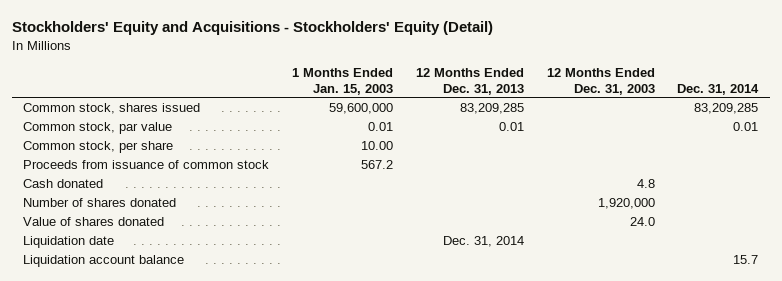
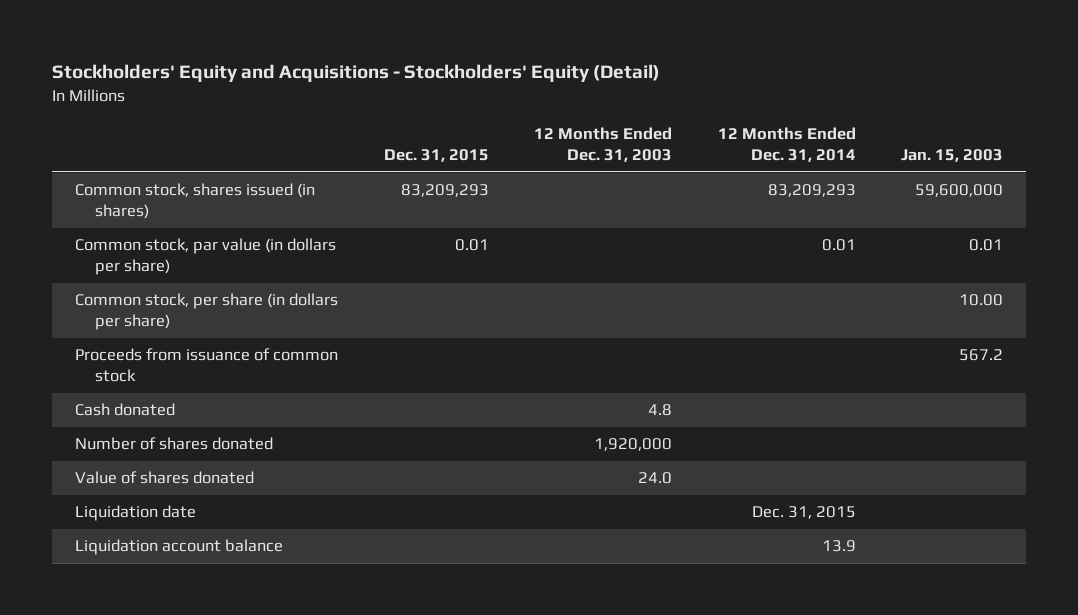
- | 1 Months Ended Jan. 15, 2003 | 12 Months Ended Dec. 31, 2013 | 12 Months Ended Dec. 31, 2003 | Dec. 31, 2014
+ | Dec. 31, 2015 | 12 Months Ended Dec. 31, 2003 | 12 Months Ended Dec. 31, 2014 | Jan. 15, 2003
- Common stock, shares issued | 59,600,000 | 83,209,285 | | 83,209,285
- Common stock, par value | 0.01 | 0.01 | | 0.01
- Common stock, per share | 10.00 | | |
+ Common stock, shares issued (in shares) | 83,209,293 | | 83,209,293 | 59,600,000
+ Common stock, par value (in dollars per share) | 0.01 | | 0.01 | 0.01
+ Common stock, per share (in dollars per share) | | | | 10.00

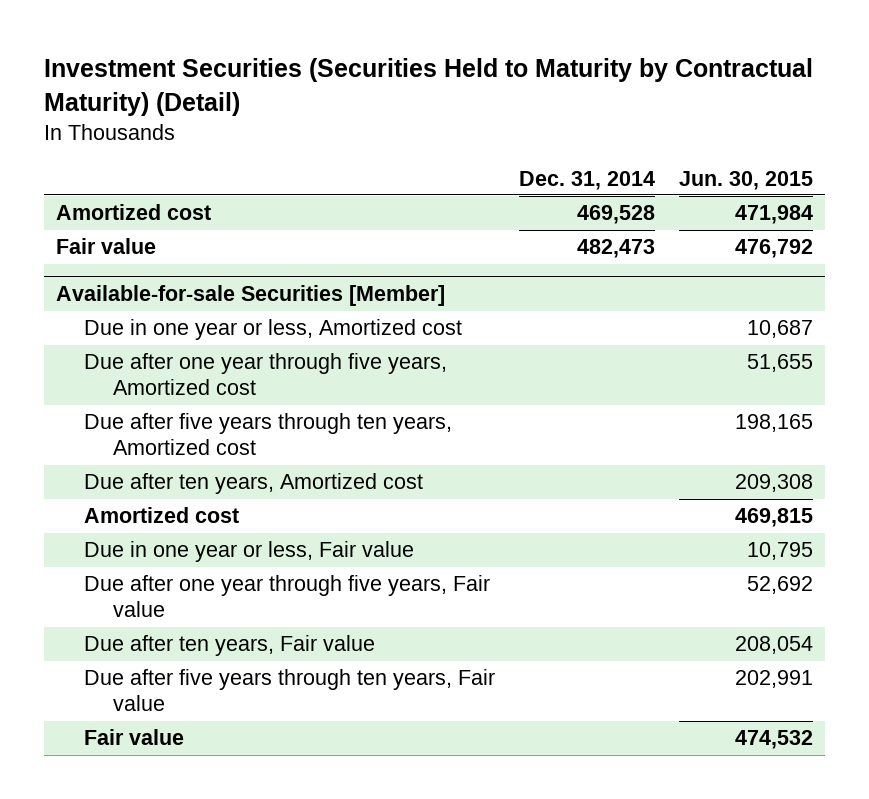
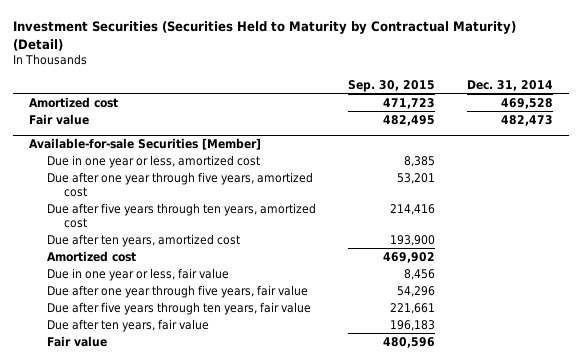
- | Dec. 31, 2014 | Jun. 30, 2015
+ | Sep. 30, 2015 | Dec. 31, 2014
@ Available-for-sale Securities [Member]
- Due in one year or less, Amortized cost | | 10,687
- Due after one year through five years, Amortized cost | | 51,655
- Due after five years through ten years, Amortized cost | | 198,165
- Due after ten years, Amortized cost | | 209,308
+ Due in one year or less, amortized cost | 8,385 |
+ Due after one year through five years, amortized cost | 53,201 |
+ Due after five years through ten years, amortized cost | 214,416 |
+ Due after ten years, amortized cost | 193,900 |
- Due in one year or less, Fair value | | 10,795
- Due after one year through five years, Fair value | | 52,692
- Due after ten years, Fair value | | 208,054
- Due after five years through ten years, Fair value | | 202,991
+ Due in one year or less, fair value | 8,456 |
+ Due after one year through five years, fair value | 54,296 |
+ Due after five years through ten years, fair value | 221,661 |
+ Due after ten years, fair value | 196,183 |

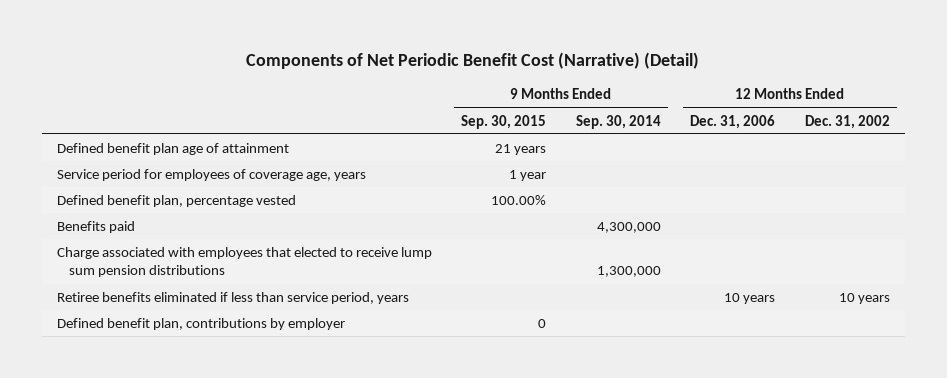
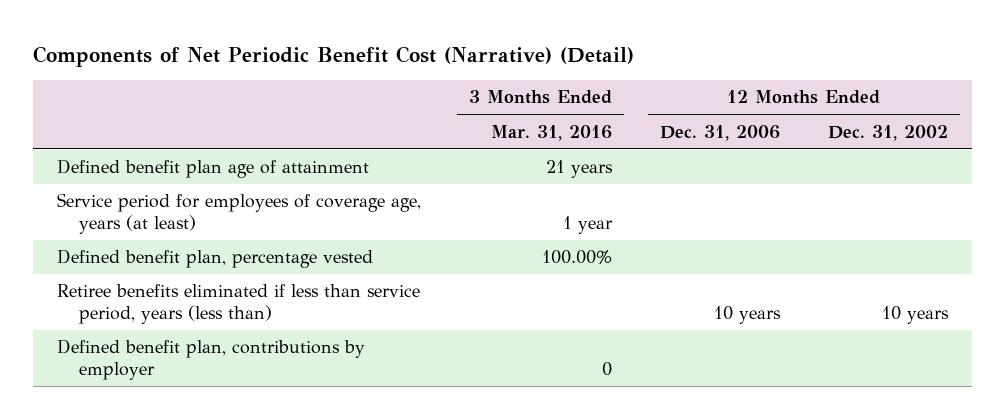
- | 9 Months Ended Sep. 30, 2015 | 9 Months Ended Sep. 30, 2014 | 12 Months Ended Dec. 31, 2006 | 12 Months Ended Dec. 31, 2002
+ | 3 Months Ended Mar. 31, 2016 | 12 Months Ended Dec. 31, 2006 | 12 Months Ended Dec. 31, 2002
- Service period for employees of coverage age, years | 1 year | | |
+ Service period for employees of coverage age, years (at least) | 1 year | |
- Benefits paid | | 4,300,000 | |
- Charge associated with employees that elected to receive lump sum pension distributions | | 1,300,000 | |
- Retiree benefits eliminated if less than service period, years | | | 10 years | 10 years
+ Retiree benefits eliminated if less than service period, years (less than) | | 10 years | 10 years

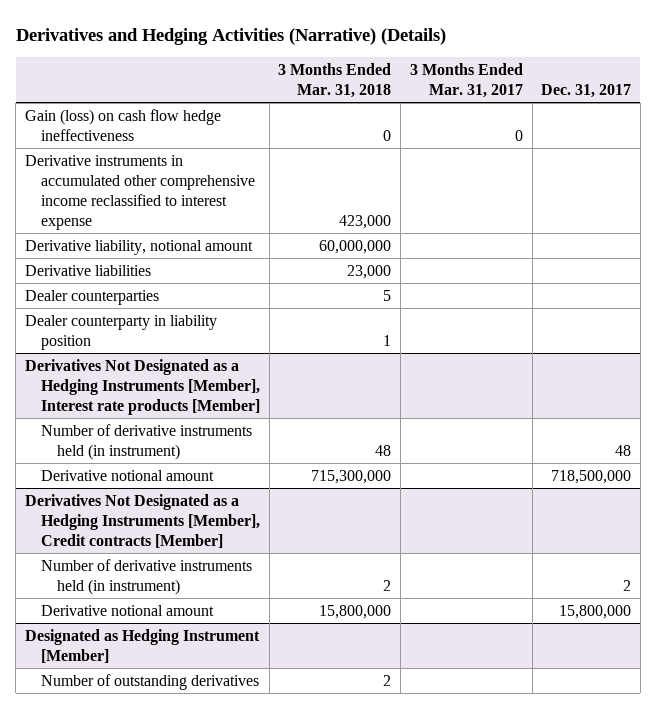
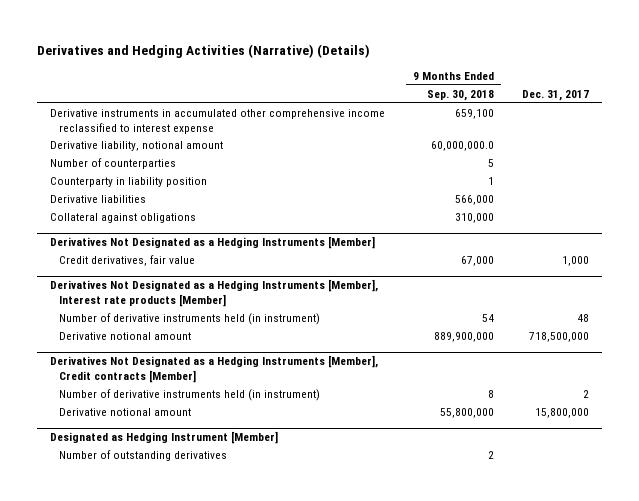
- | 3 Months Ended Mar. 31, 2018 | 3 Months Ended Mar. 31, 2017 | Dec. 31, 2017
+ | 9 Months Ended Sep. 30, 2018 | Dec. 31, 2017
- Gain (loss) on cash flow hedge ineffectiveness | 0 | 0 |
+ Number of counterparties | 5 |
+ Counterparty in liability position | 1 |
- Dealer counterparties | 5 | |
- Dealer counterparty in liability position | 1 | |
+ Collateral against obligations | 310,000 |
+ Derivatives Not Designated as a Hedging Instruments [Member]
+ Credit derivatives, fair value | 67,000 | 1,000

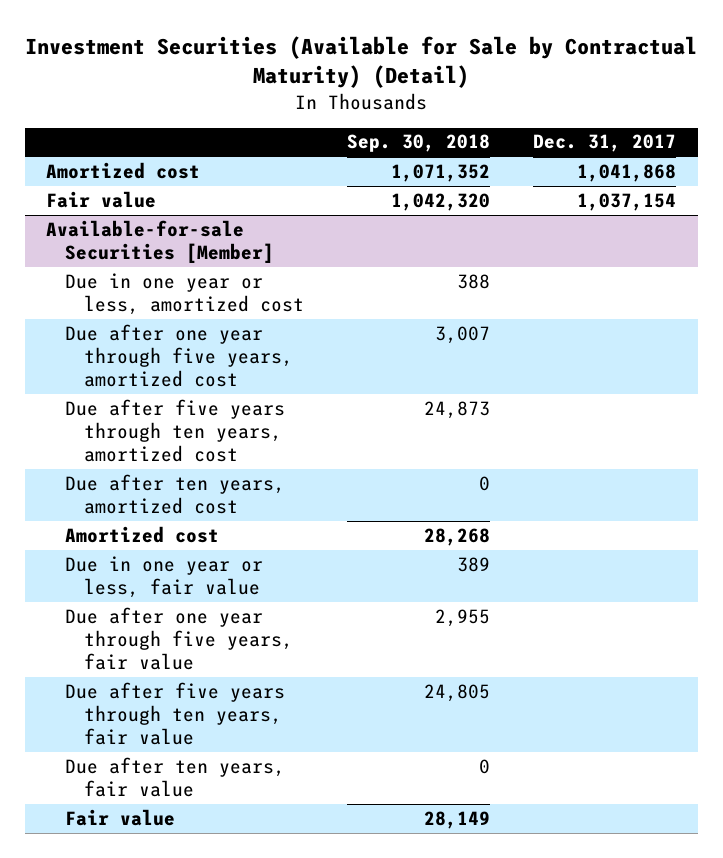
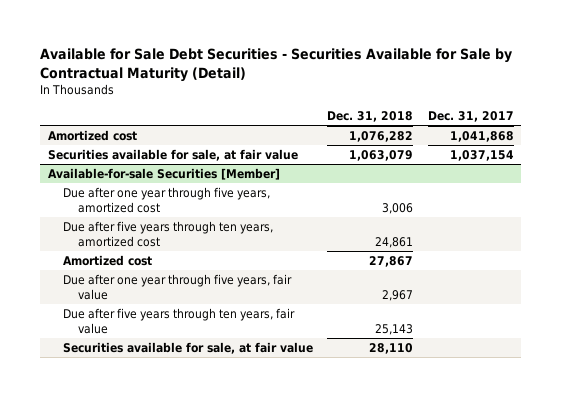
- Investment Securities (Available for Sale by Contractual Maturity) (Detail)
+ Available for Sale Debt Securities - Securities Available for Sale by Contractual Maturity (Detail)
- | Sep. 30, 2018 | Dec. 31, 2017
+ | Dec. 31, 2018 | Dec. 31, 2017
- Fair value | 1,042,320 | 1,037,154
+ Securities available for sale, at fair value | 1,063,079 | 1,037,154
@ Available-for-sale Securities [Member]
- Due in one year or less, amortized cost | 388 |
- Due after ten years, amortized cost | 0 |
- Due in one year or less, fair value | 389 |
- Due after ten years, fair value | 0 |
- Fair value | 28,149 |
+ Securities available for sale, at fair value | 28,110 |

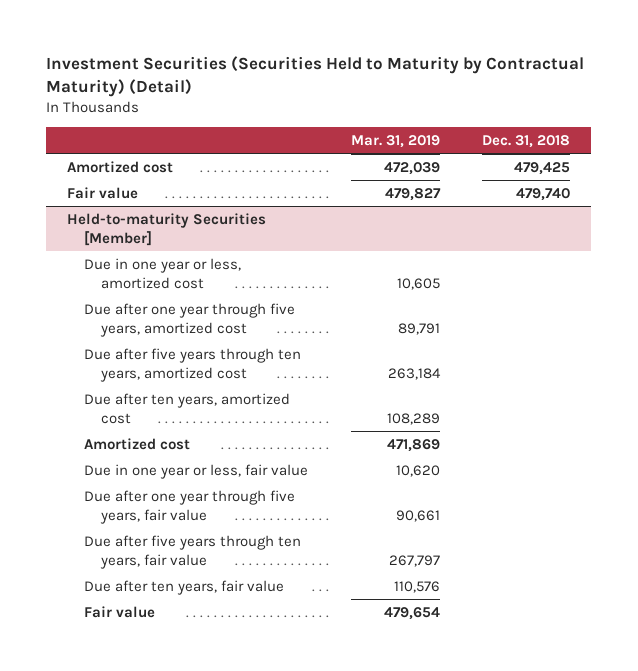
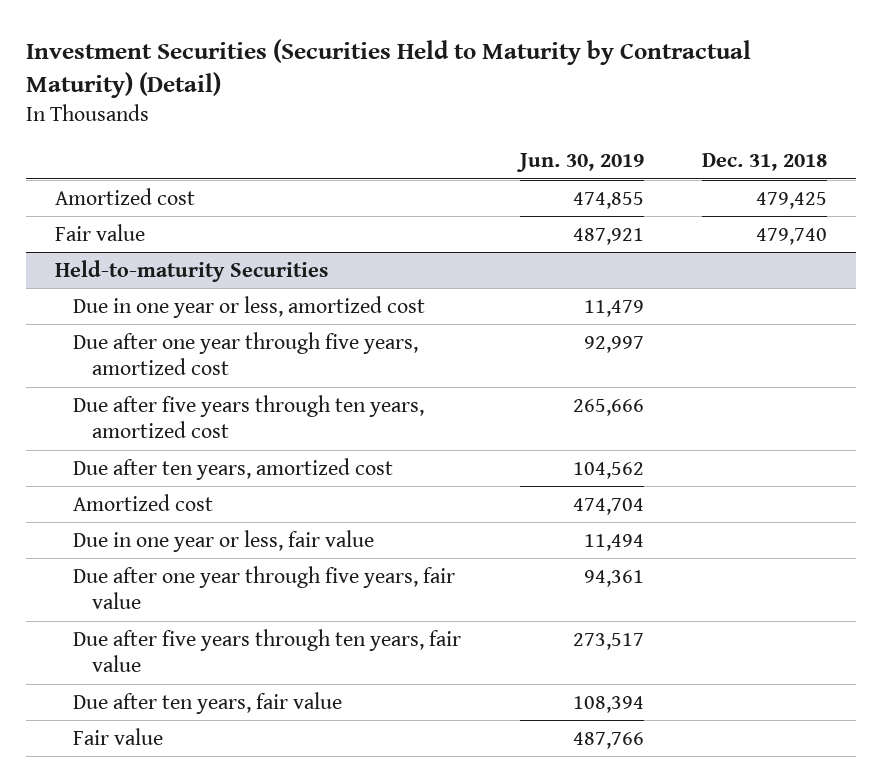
- | Mar. 31, 2019 | Dec. 31, 2018
+ | Jun. 30, 2019 | Dec. 31, 2018
- Held-to-maturity Securities [Member]
+ Held-to-maturity Securities

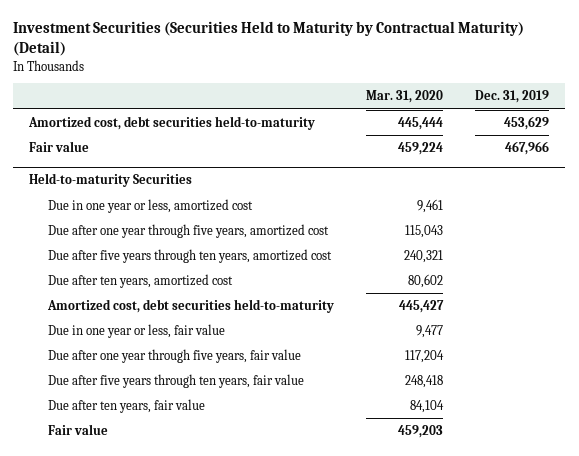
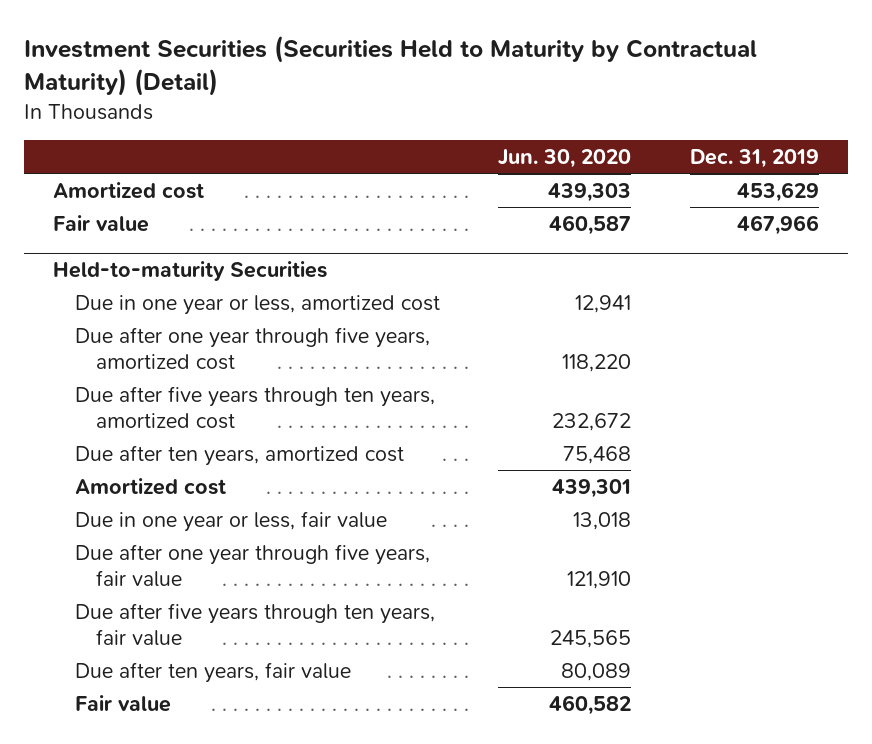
- | Mar. 31, 2020 | Dec. 31, 2019
+ | Jun. 30, 2020 | Dec. 31, 2019
- Amortized cost, debt securities held-to-maturity | 445,444 | 453,629
+ Amortized cost | 439,303 | 453,629
@ Held-to-maturity Securities
- Amortized cost, debt securities held-to-maturity | 445,427 |
+ Amortized cost | 439,301 |

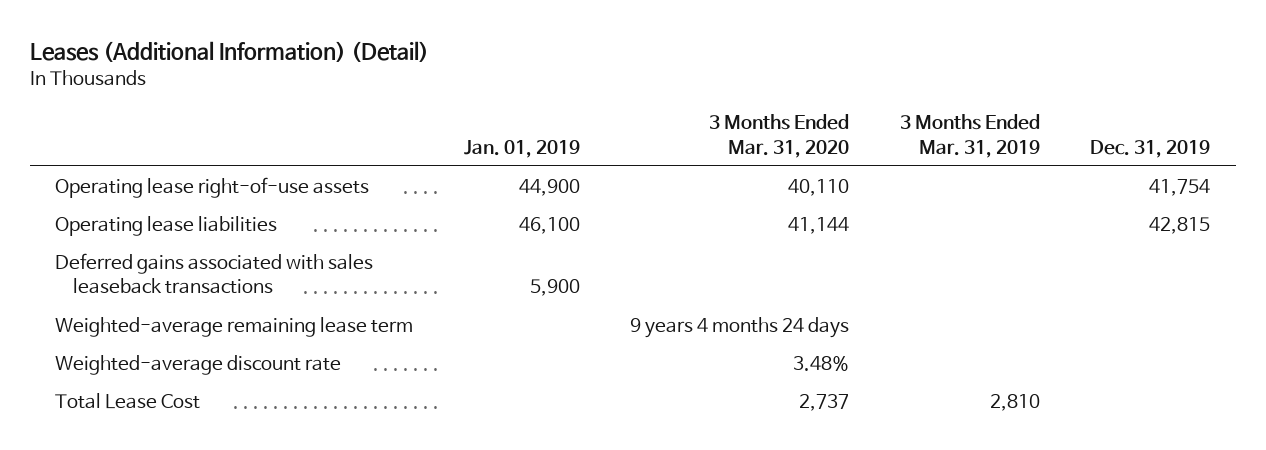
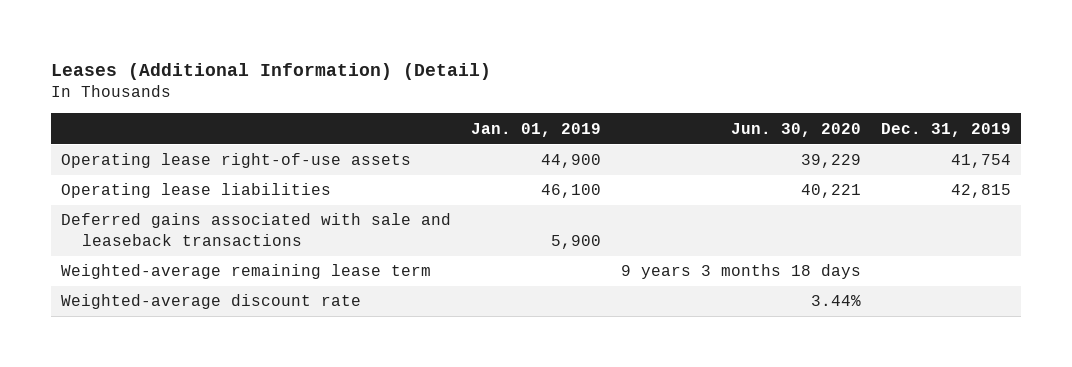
- | Jan. 01, 2019 | 3 Months Ended Mar. 31, 2020 | 3 Months Ended Mar. 31, 2019 | Dec. 31, 2019
+ | Jan. 01, 2019 | Jun. 30, 2020 | Dec. 31, 2019
- Deferred gains associated with sales leaseback transactions | 5,900 | | |
+ Deferred gains associated with sale and leaseback transactions | 5,900 | |
- Total Lease Cost | | 2,737 | 2,810 |

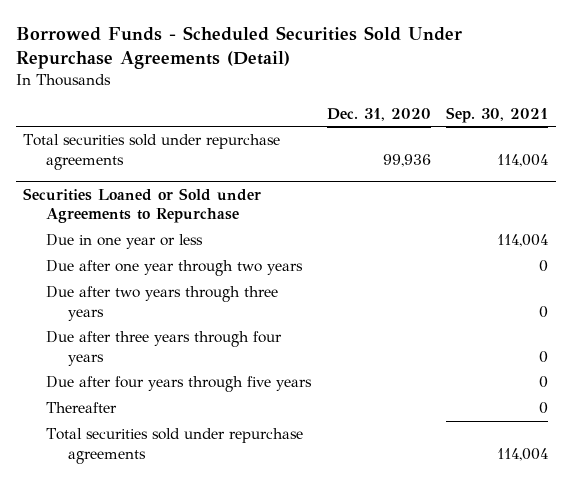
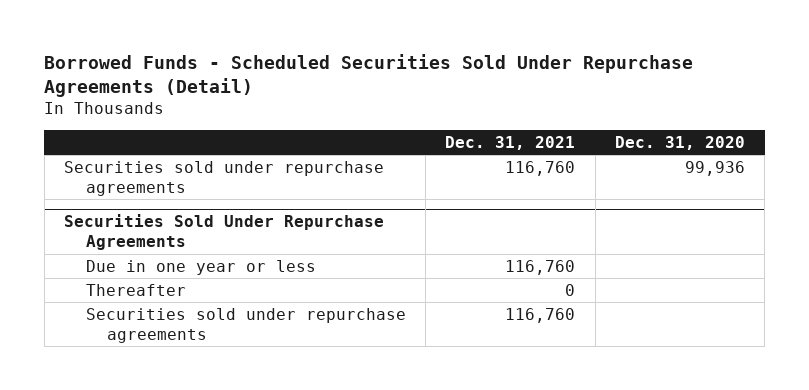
- | Dec. 31, 2020 | Sep. 30, 2021
+ | Dec. 31, 2021 | Dec. 31, 2020
- Total securities sold under repurchase agreements | 99,936 | 114,004
- Securities Loaned or Sold under Agreements to Repurchase
+ Securities sold under repurchase agreements | 116,760 | 99,936
+ Securities Sold Under Repurchase Agreements
- Due after one year through two years | | 0
- Due after two years through three years | | 0
- Due after three years through four years | | 0
- Due after four years through five years | | 0
- Total securities sold under repurchase agreements | | 114,004
+ Securities sold under repurchase agreements | 116,760 |

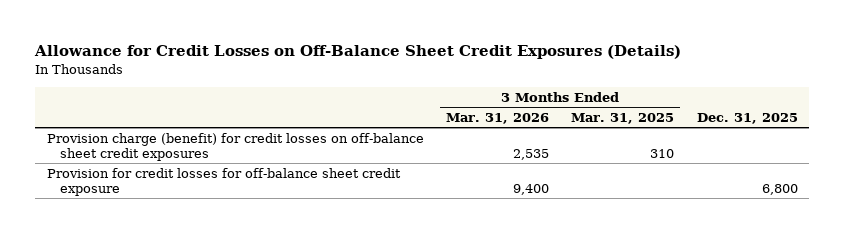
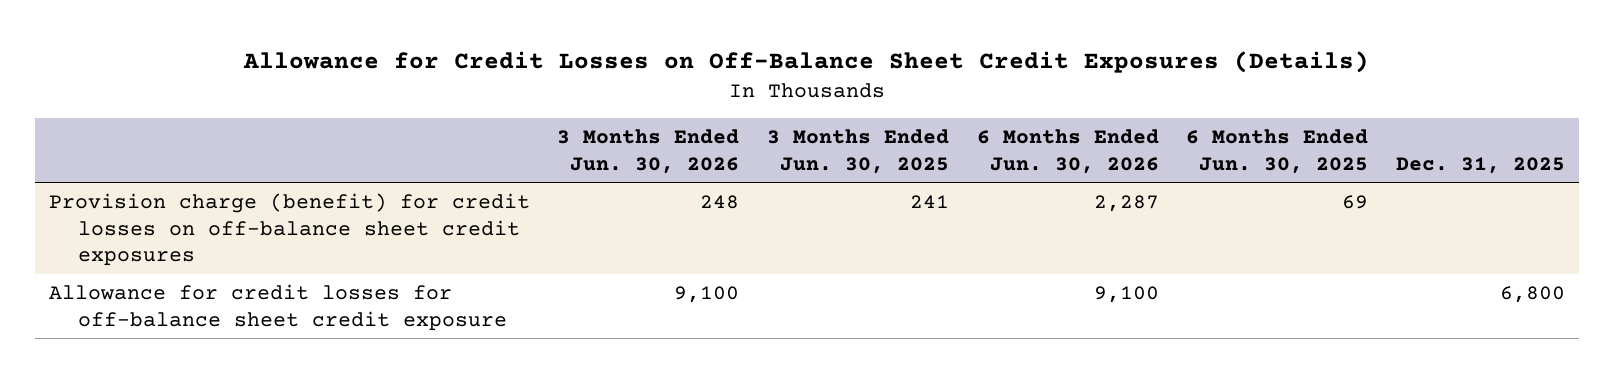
- | 3 Months Ended Mar. 31, 2026 | 3 Months Ended Mar. 31, 2025 | Dec. 31, 2025
+ | 3 Months Ended Jun. 30, 2026 | 3 Months Ended Jun. 30, 2025 | 6 Months Ended Jun. 30, 2026 | 6 Months Ended Jun. 30, 2025 | Dec. 31, 2025
- Provision for credit losses for off-balance sheet credit exposure | 9,400 | | 6,800
+ Allowance for credit losses for off-balance sheet credit exposure | 9,100 | | 9,100 | | 6,800

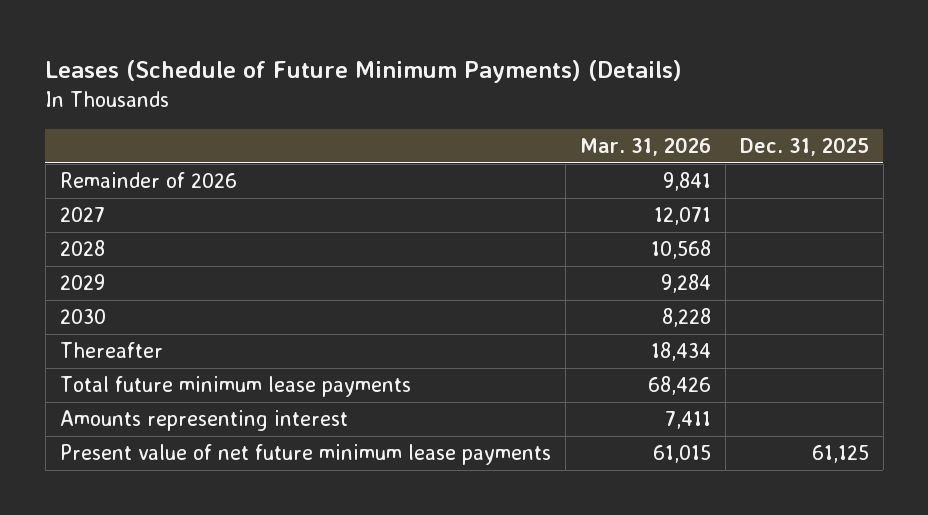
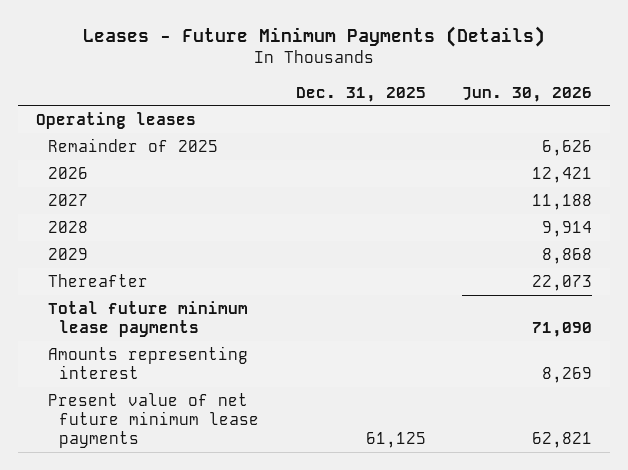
- Leases (Schedule of Future Minimum Payments) (Details)
+ Leases - Future Minimum Payments (Details)
- | Mar. 31, 2026 | Dec. 31, 2025
+ | Dec. 31, 2025 | Jun. 30, 2026
- Remainder of 2026 | 9,841 |
+ Operating leases
+ Remainder of 2025 | | 6,626
+ 2026 | | 12,421
- 2030 | 8,228 |

